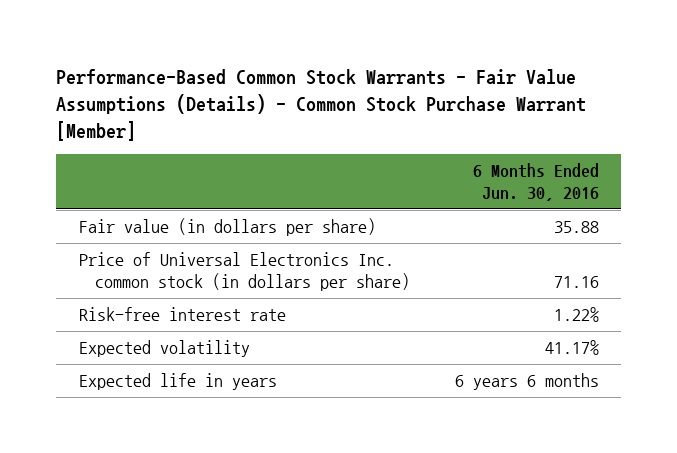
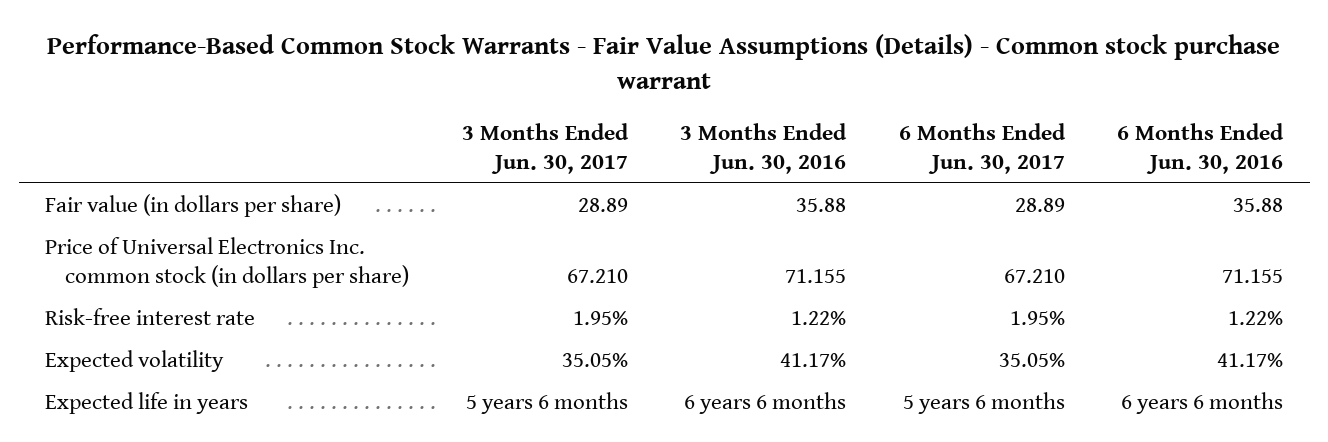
- Performance-Based Common Stock Warrants - Fair Value Assumptions (Details) - Common Stock Purchase Warrant [Member]
+ Performance-Based Common Stock Warrants - Fair Value Assumptions (Details) - Common stock purchase warrant
- | 6 Months Ended Jun. 30, 2016
+ | 3 Months Ended Jun. 30, 2017 | 3 Months Ended Jun. 30, 2016 | 6 Months Ended Jun. 30, 2017 | 6 Months Ended Jun. 30, 2016
- Price of Universal Electronics Inc. common stock (in dollars per share) | 71.16
+ Price of Universal Electronics Inc. common stock (in dollars per share) | 67.210 | 71.155 | 67.210 | 71.155

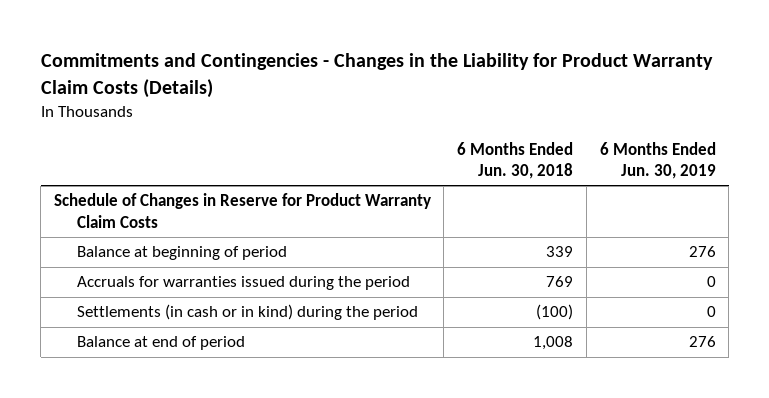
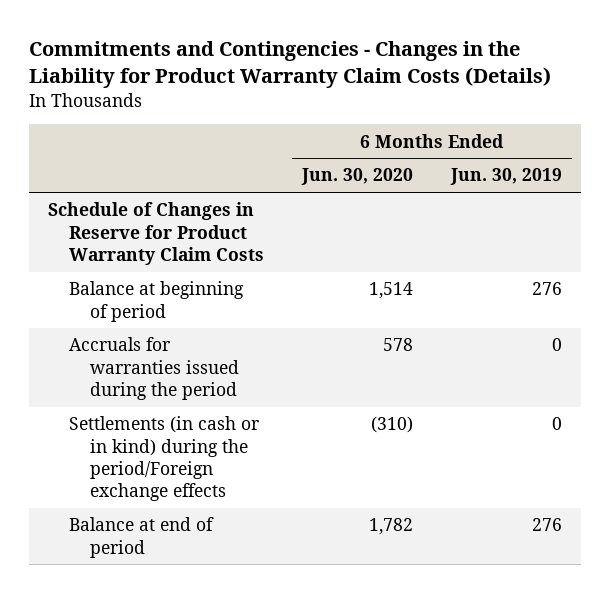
- | 6 Months Ended Jun. 30, 2018 | 6 Months Ended Jun. 30, 2019
+ | 6 Months Ended Jun. 30, 2020 | 6 Months Ended Jun. 30, 2019
- Settlements (in cash or in kind) during the period | (100) | 0
+ Settlements (in cash or in kind) during the period/Foreign exchange effects | (310) | 0

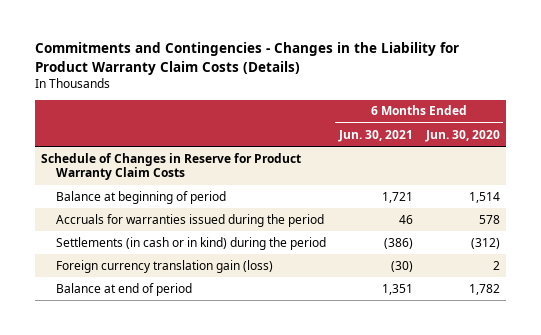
- | 6 Months Ended Jun. 30, 2020 | 6 Months Ended Jun. 30, 2019
+ | 6 Months Ended Jun. 30, 2021 | 6 Months Ended Jun. 30, 2020
- Settlements (in cash or in kind) during the period/Foreign exchange effects | (310) | 0
+ Settlements (in cash or in kind) during the period | (386) | (312)
+ Foreign currency translation gain (loss) | (30) | 2

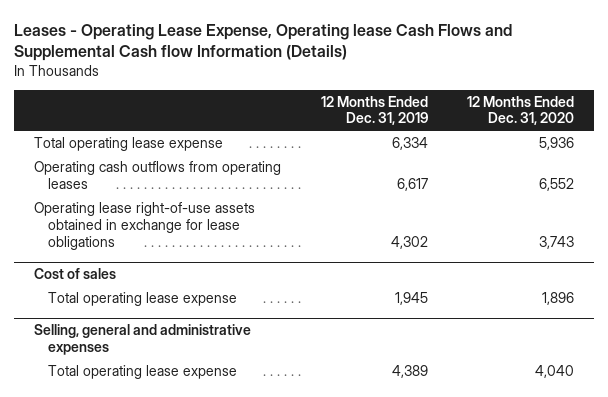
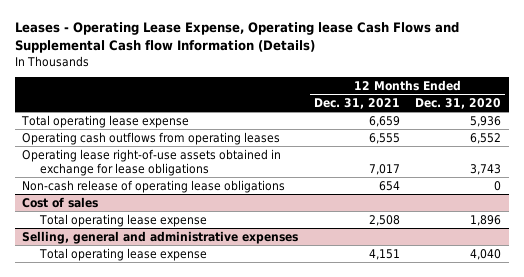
- | 12 Months Ended Dec. 31, 2019 | 12 Months Ended Dec. 31, 2020
+ | 12 Months Ended Dec. 31, 2021 | 12 Months Ended Dec. 31, 2020
+ Non-cash release of operating lease obligations | 654 | 0

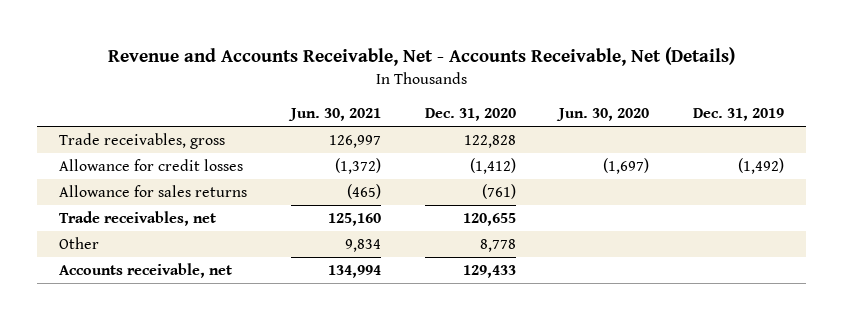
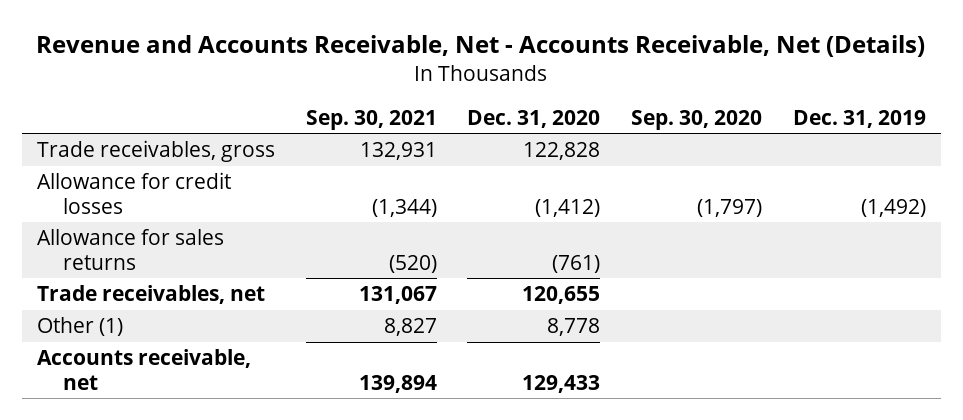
- | Jun. 30, 2021 | Dec. 31, 2020 | Jun. 30, 2020 | Dec. 31, 2019
+ | Sep. 30, 2021 | Dec. 31, 2020 | Sep. 30, 2020 | Dec. 31, 2019
- Other | 9,834 | 8,778 | |
+ Other (1) | 8,827 | 8,778 | |

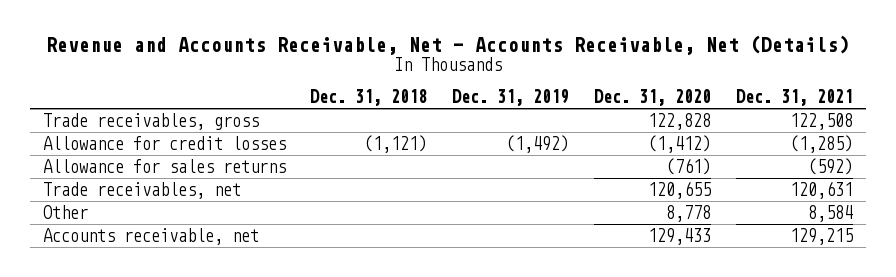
- | Sep. 30, 2021 | Dec. 31, 2020 | Sep. 30, 2020 | Dec. 31, 2019
+ | Dec. 31, 2018 | Dec. 31, 2019 | Dec. 31, 2020 | Dec. 31, 2021
- Other (1) | 8,827 | 8,778 | |
+ Other | | | 8,778 | 8,584

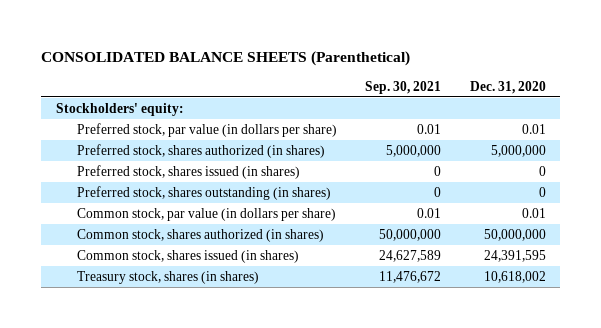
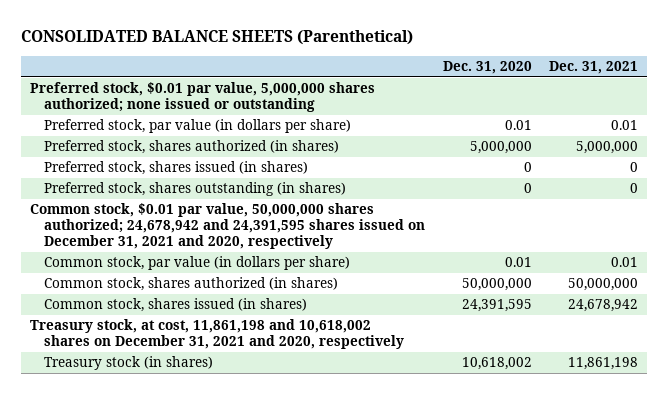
- | Sep. 30, 2021 | Dec. 31, 2020
+ | Dec. 31, 2020 | Dec. 31, 2021
- Stockholders' equity:
+ Preferred stock, $0.01 par value, 5,000,000 shares authorized; none issued or outstanding
+ Common stock, $0.01 par value, 50,000,000 shares authorized; 24,678,942 and 24,391,595 shares issued on December 31, 2021 and 2020, respectively
- Treasury stock, shares (in shares) | 11,476,672 | 10,618,002
+ Treasury stock, at cost, 11,861,198 and 10,618,002 shares on December 31, 2021 and 2020, respectively
+ Treasury stock (in shares) | 10,618,002 | 11,861,198

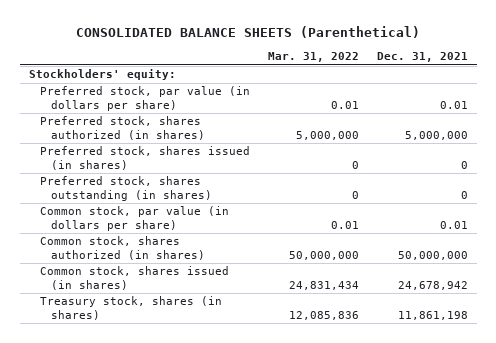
- | Dec. 31, 2020 | Dec. 31, 2021
+ | Mar. 31, 2022 | Dec. 31, 2021
- Preferred stock, $0.01 par value, 5,000,000 shares authorized; none issued or outstanding
+ Stockholders' equity:
- Common stock, $0.01 par value, 50,000,000 shares authorized; 24,678,942 and 24,391,595 shares issued on December 31, 2021 and 2020, respectively
- Treasury stock, at cost, 11,861,198 and 10,618,002 shares on December 31, 2021 and 2020, respectively
- Treasury stock (in shares) | 10,618,002 | 11,861,198
+ Treasury stock, shares (in shares) | 12,085,836 | 11,861,198

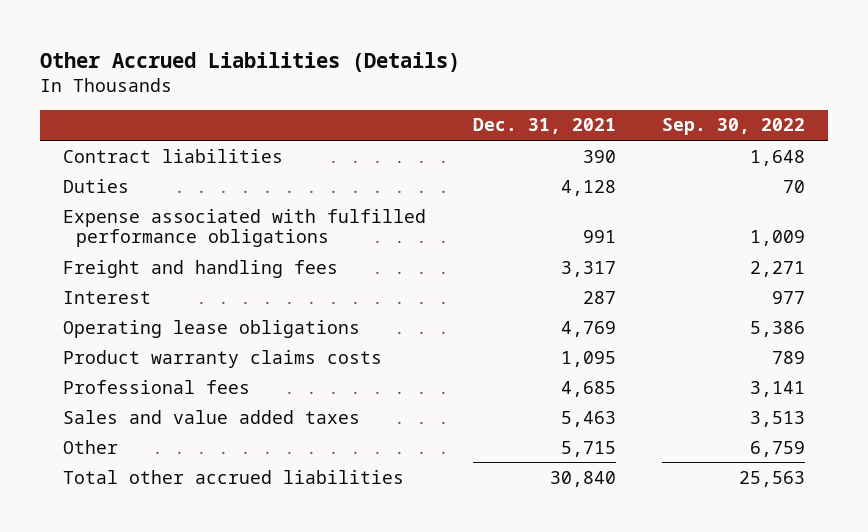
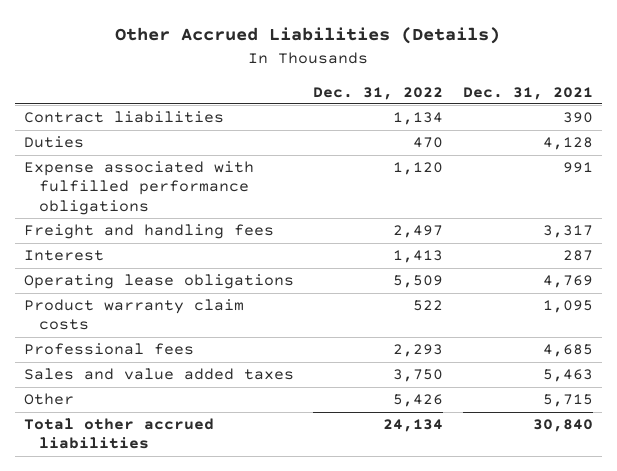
- | Dec. 31, 2021 | Sep. 30, 2022
+ | Dec. 31, 2022 | Dec. 31, 2021
- Product warranty claims costs | 1,095 | 789
+ Product warranty claim costs | 522 | 1,095

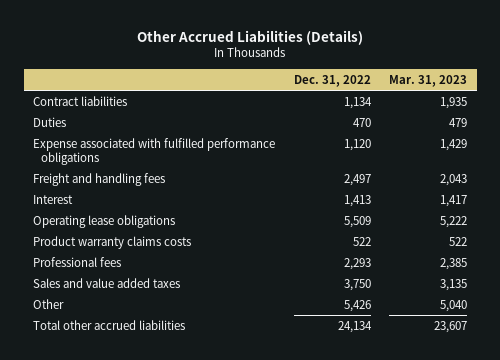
- | Dec. 31, 2022 | Dec. 31, 2021
+ | Dec. 31, 2022 | Mar. 31, 2023
- Product warranty claim costs | 522 | 1,095
+ Product warranty claims costs | 522 | 522

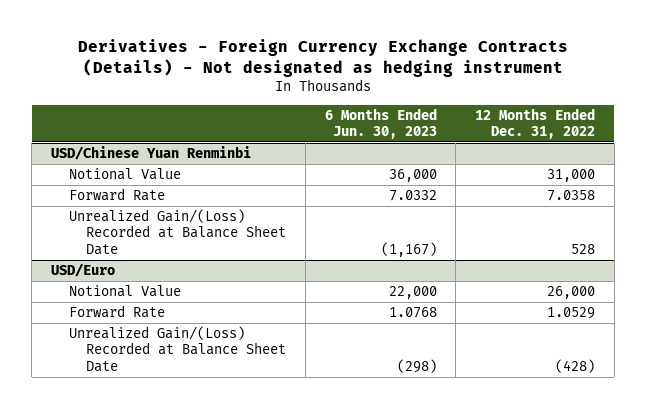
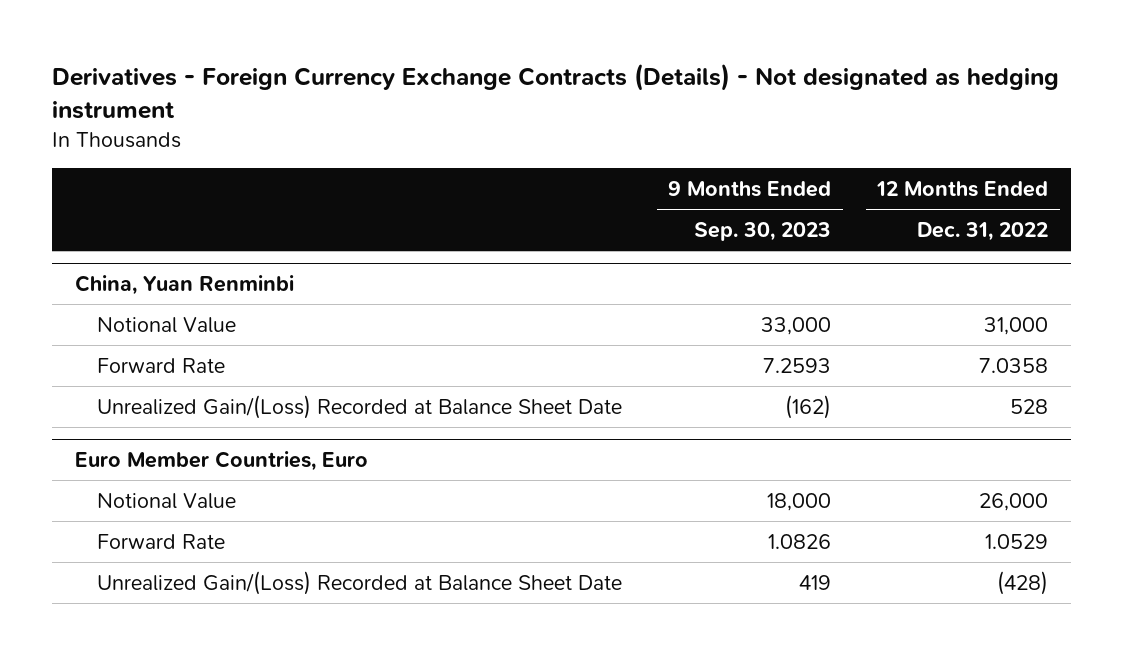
- | 6 Months Ended Jun. 30, 2023 | 12 Months Ended Dec. 31, 2022
+ | 9 Months Ended Sep. 30, 2023 | 12 Months Ended Dec. 31, 2022
- USD/Chinese Yuan Renminbi
+ China, Yuan Renminbi
- USD/Euro
+ Euro Member Countries, Euro

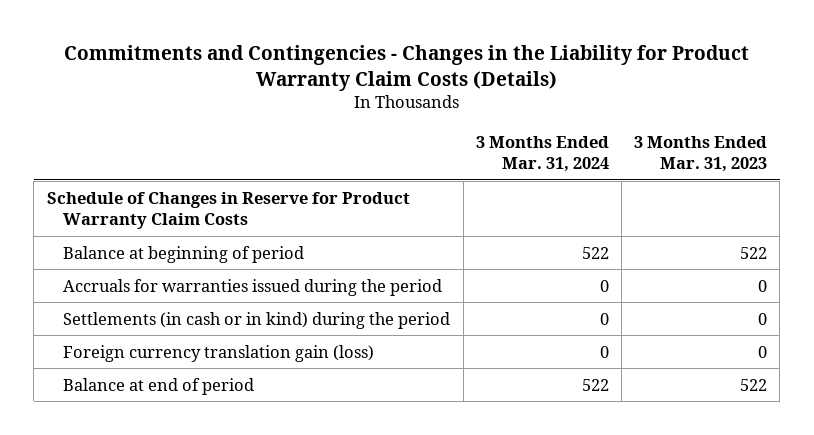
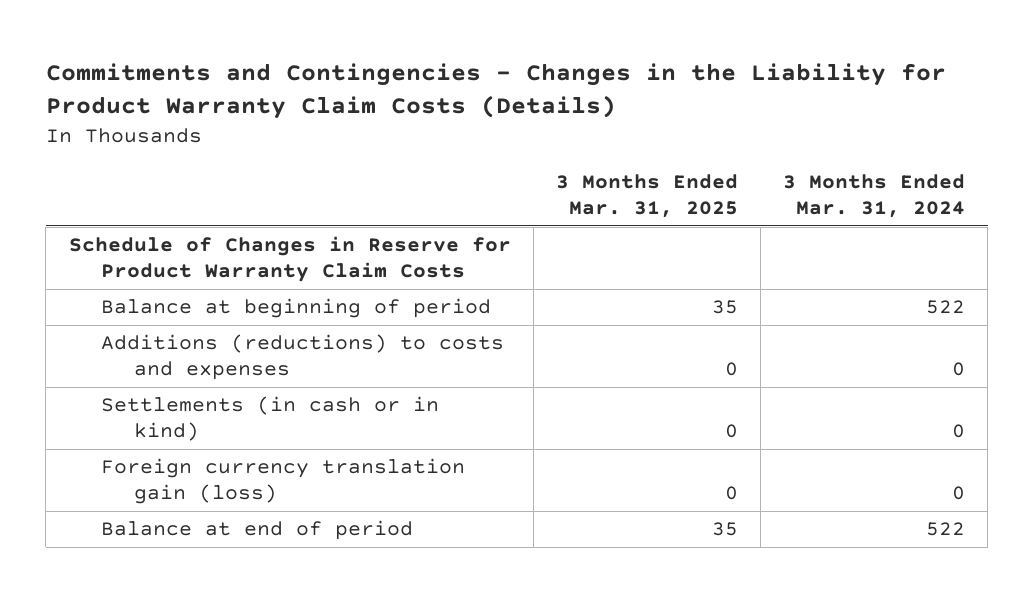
- | 3 Months Ended Mar. 31, 2024 | 3 Months Ended Mar. 31, 2023
+ | 3 Months Ended Mar. 31, 2025 | 3 Months Ended Mar. 31, 2024
- Accruals for warranties issued during the period | 0 | 0
- Settlements (in cash or in kind) during the period | 0 | 0
+ Additions (reductions) to costs and expenses | 0 | 0
+ Settlements (in cash or in kind) | 0 | 0

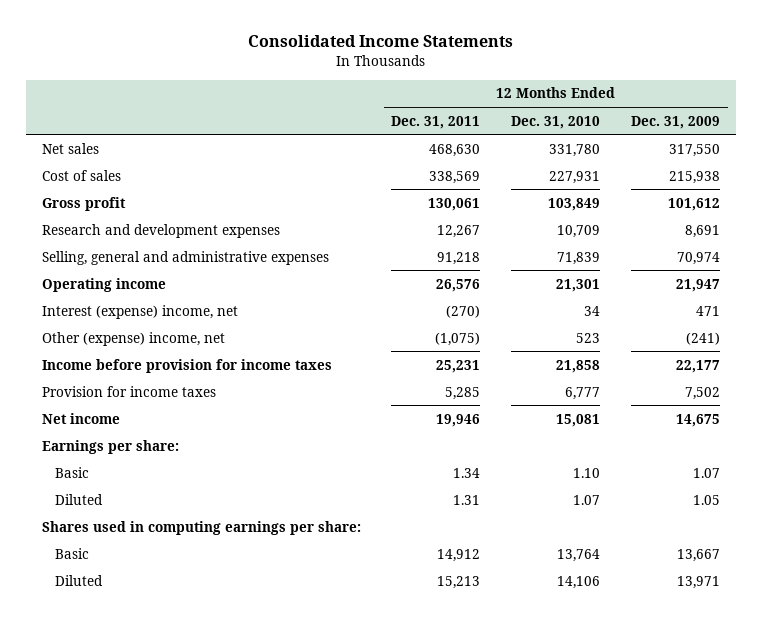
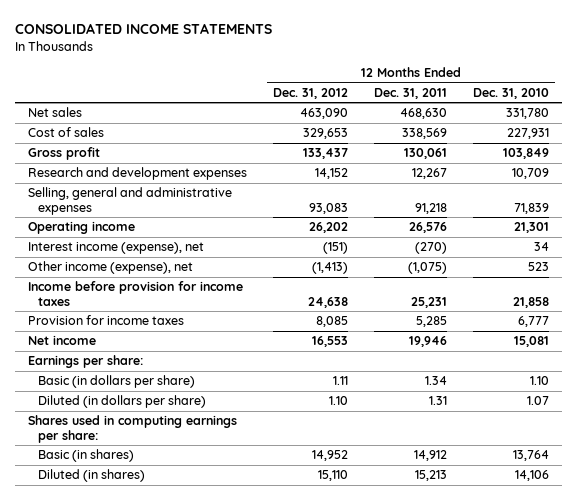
- Consolidated Income Statements
+ CONSOLIDATED INCOME STATEMENTS
- | 12 Months Ended Dec. 31, 2011 | 12 Months Ended Dec. 31, 2010 | 12 Months Ended Dec. 31, 2009
+ | 12 Months Ended Dec. 31, 2012 | 12 Months Ended Dec. 31, 2011 | 12 Months Ended Dec. 31, 2010
- Interest (expense) income, net | (270) | 34 | 471
- Other (expense) income, net | (1,075) | 523 | (241)
+ Interest income (expense), net | (151) | (270) | 34
+ Other income (expense), net | (1,413) | (1,075) | 523
- Basic | 1.34 | 1.10 | 1.07
- Diluted | 1.31 | 1.07 | 1.05
+ Basic (in dollars per share) | 1.11 | 1.34 | 1.10
+ Diluted (in dollars per share) | 1.10 | 1.31 | 1.07
- Basic | 14,912 | 13,764 | 13,667
- Diluted | 15,213 | 14,106 | 13,971
+ Basic (in shares) | 14,952 | 14,912 | 13,764
+ Diluted (in shares) | 15,110 | 15,213 | 14,106

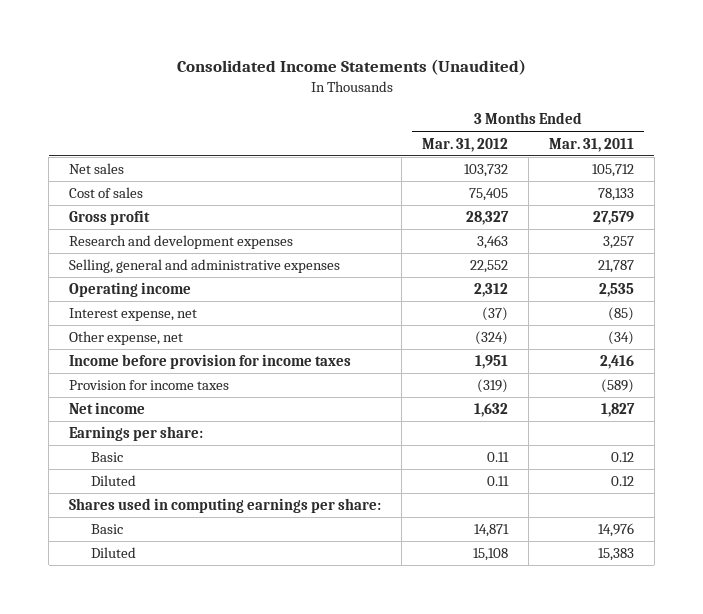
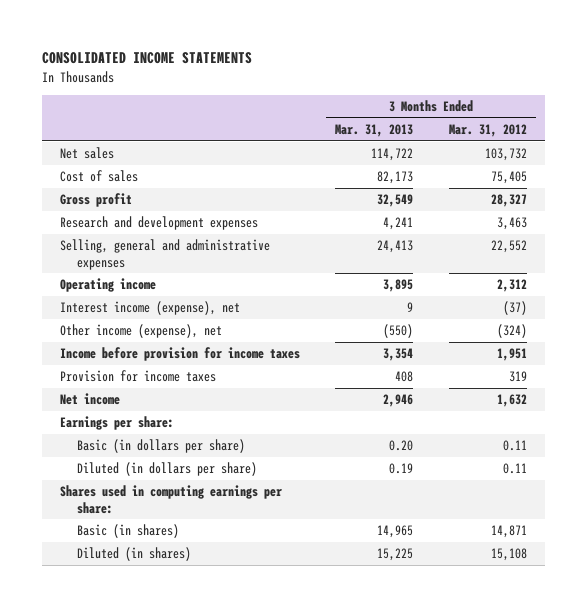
- Consolidated Income Statements (Unaudited)
+ CONSOLIDATED INCOME STATEMENTS
- | 3 Months Ended Mar. 31, 2012 | 3 Months Ended Mar. 31, 2011
+ | 3 Months Ended Mar. 31, 2013 | 3 Months Ended Mar. 31, 2012
- Interest expense, net | (37) | (85)
- Other expense, net | (324) | (34)
+ Interest income (expense), net | 9 | (37)
+ Other income (expense), net | (550) | (324)
- Provision for income taxes | (319) | (589)
+ Provision for income taxes | 408 | 319
- Basic | 0.11 | 0.12
- Diluted | 0.11 | 0.12
+ Basic (in dollars per share) | 0.20 | 0.11
+ Diluted (in dollars per share) | 0.19 | 0.11
- Basic | 14,871 | 14,976
- Diluted | 15,108 | 15,383
+ Basic (in shares) | 14,965 | 14,871
+ Diluted (in shares) | 15,225 | 15,108

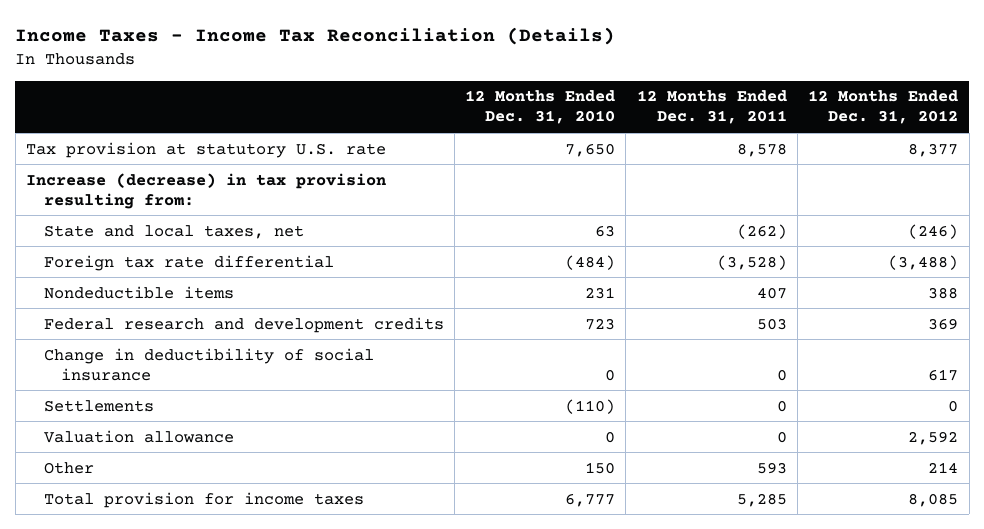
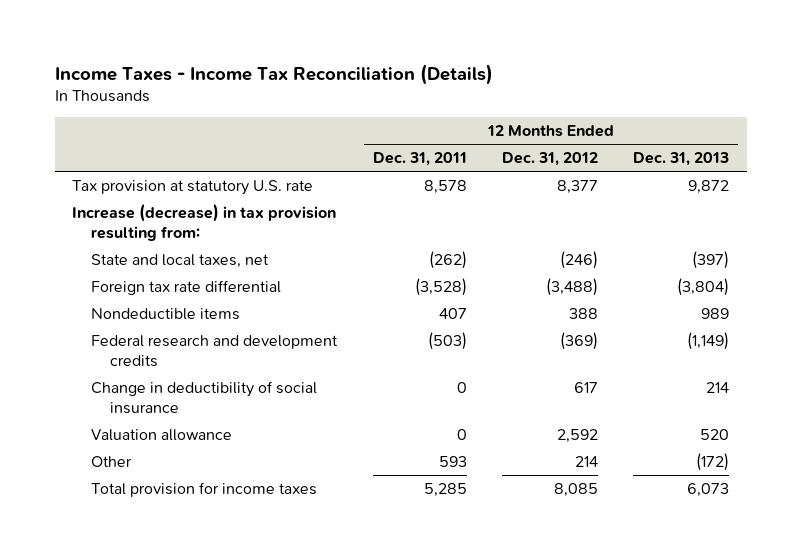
- | 12 Months Ended Dec. 31, 2010 | 12 Months Ended Dec. 31, 2011 | 12 Months Ended Dec. 31, 2012
+ | 12 Months Ended Dec. 31, 2011 | 12 Months Ended Dec. 31, 2012 | 12 Months Ended Dec. 31, 2013
- Federal research and development credits | 723 | 503 | 369
+ Federal research and development credits | (503) | (369) | (1,149)
- Settlements | (110) | 0 | 0

